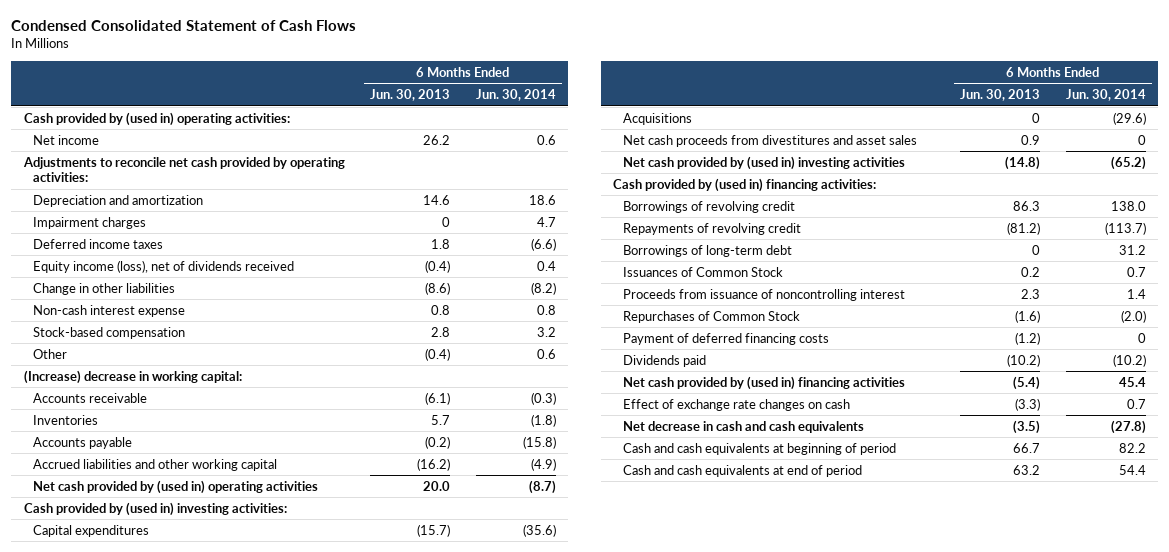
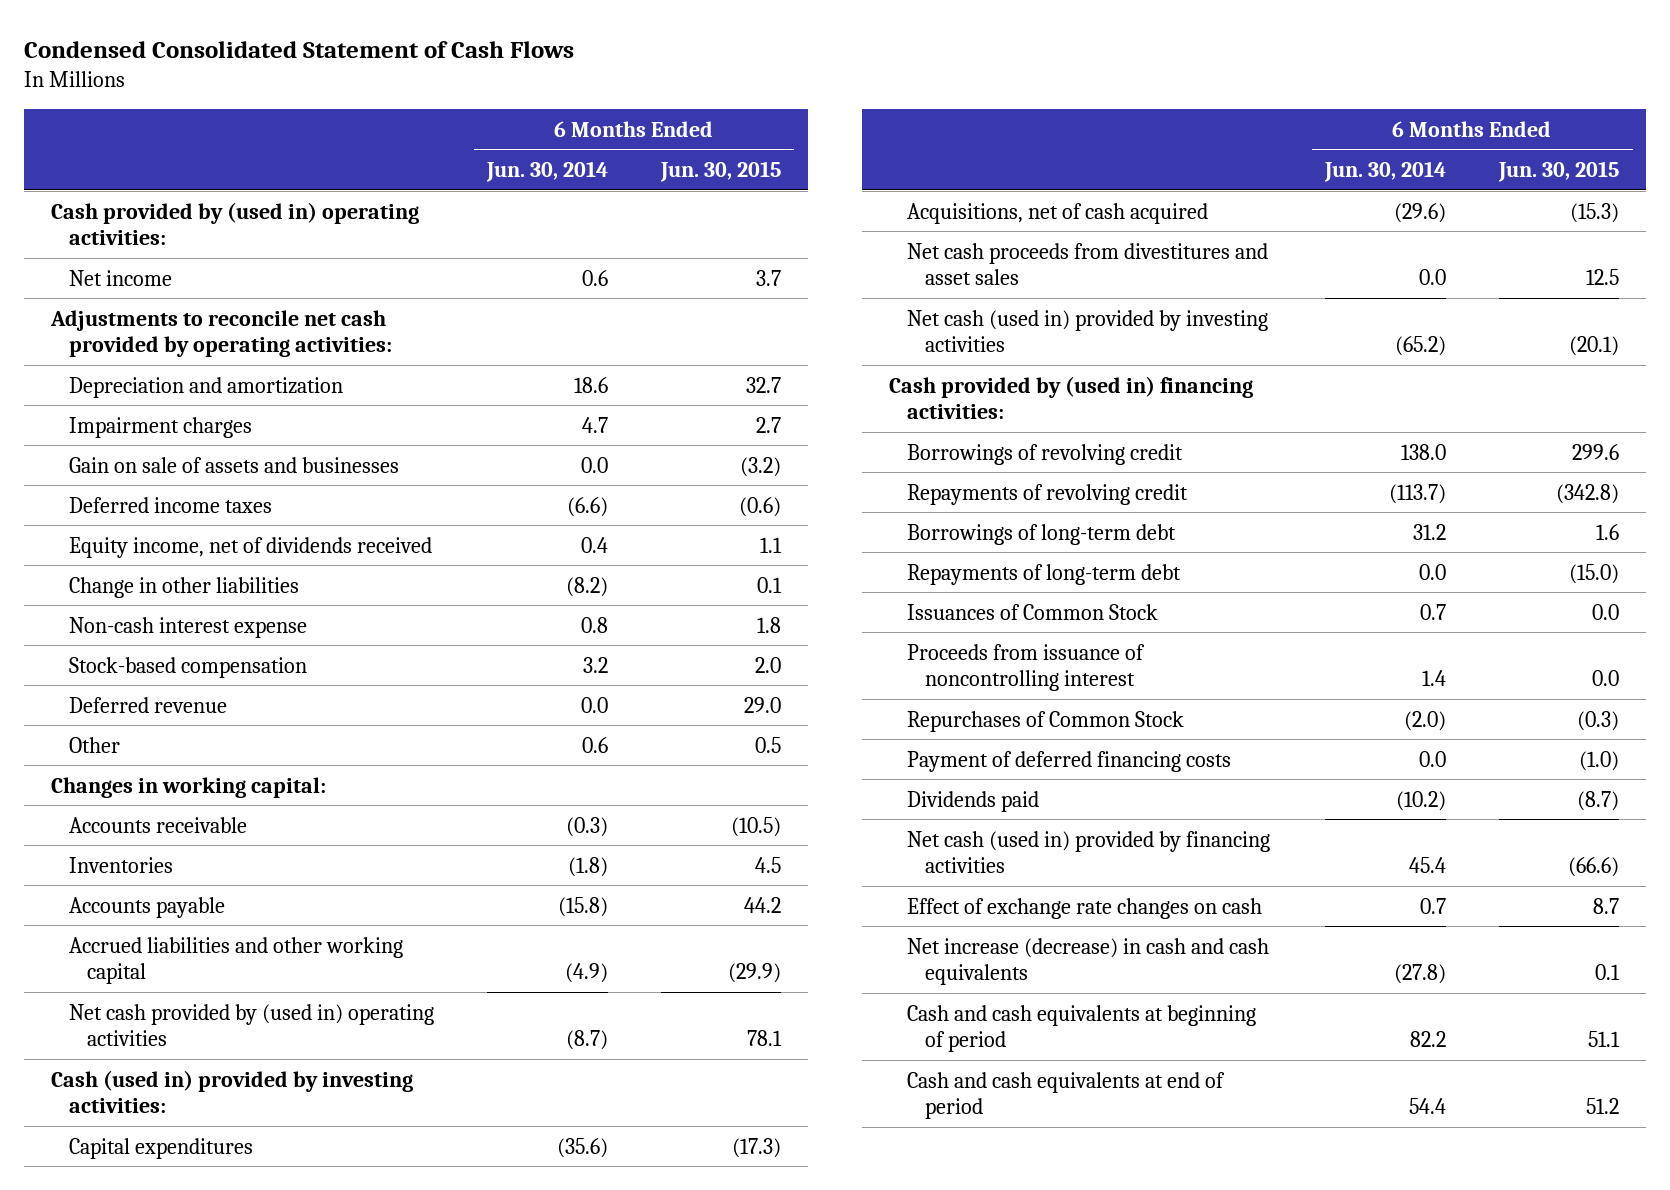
- | 6 Months Ended Jun. 30, 2013 | 6 Months Ended Jun. 30, 2014
+ | 6 Months Ended Jun. 30, 2014 | 6 Months Ended Jun. 30, 2015
+ Gain on sale of assets and businesses | 0.0 | (3.2)
- Equity income (loss), net of dividends received | (0.4) | 0.4
+ Equity income, net of dividends received | 0.4 | 1.1
+ Deferred revenue | 0.0 | 29.0
- (Increase) decrease in working capital:
+ Changes in working capital:
- Cash provided by (used in) investing activities:
+ Cash (used in) provided by investing activities:
- Acquisitions | 0 | (29.6)
- Net cash proceeds from divestitures and asset sales | 0.9 | 0
- Net cash provided by (used in) investing activities | (14.8) | (65.2)
+ Acquisitions, net of cash acquired | (29.6) | (15.3)
+ Net cash proceeds from divestitures and asset sales | 0.0 | 12.5
+ Net cash (used in) provided by investing activities | (65.2) | (20.1)
+ Repayments of long-term debt | 0.0 | (15.0)
- Payment of deferred financing costs | (1.2) | 0
+ Payment of deferred financing costs | 0.0 | (1.0)
- Net cash provided by (used in) financing activities | (5.4) | 45.4
+ Net cash (used in) provided by financing activities | 45.4 | (66.6)
- Net decrease in cash and cash equivalents | (3.5) | (27.8)
+ Net increase (decrease) in cash and cash equivalents | (27.8) | 0.1

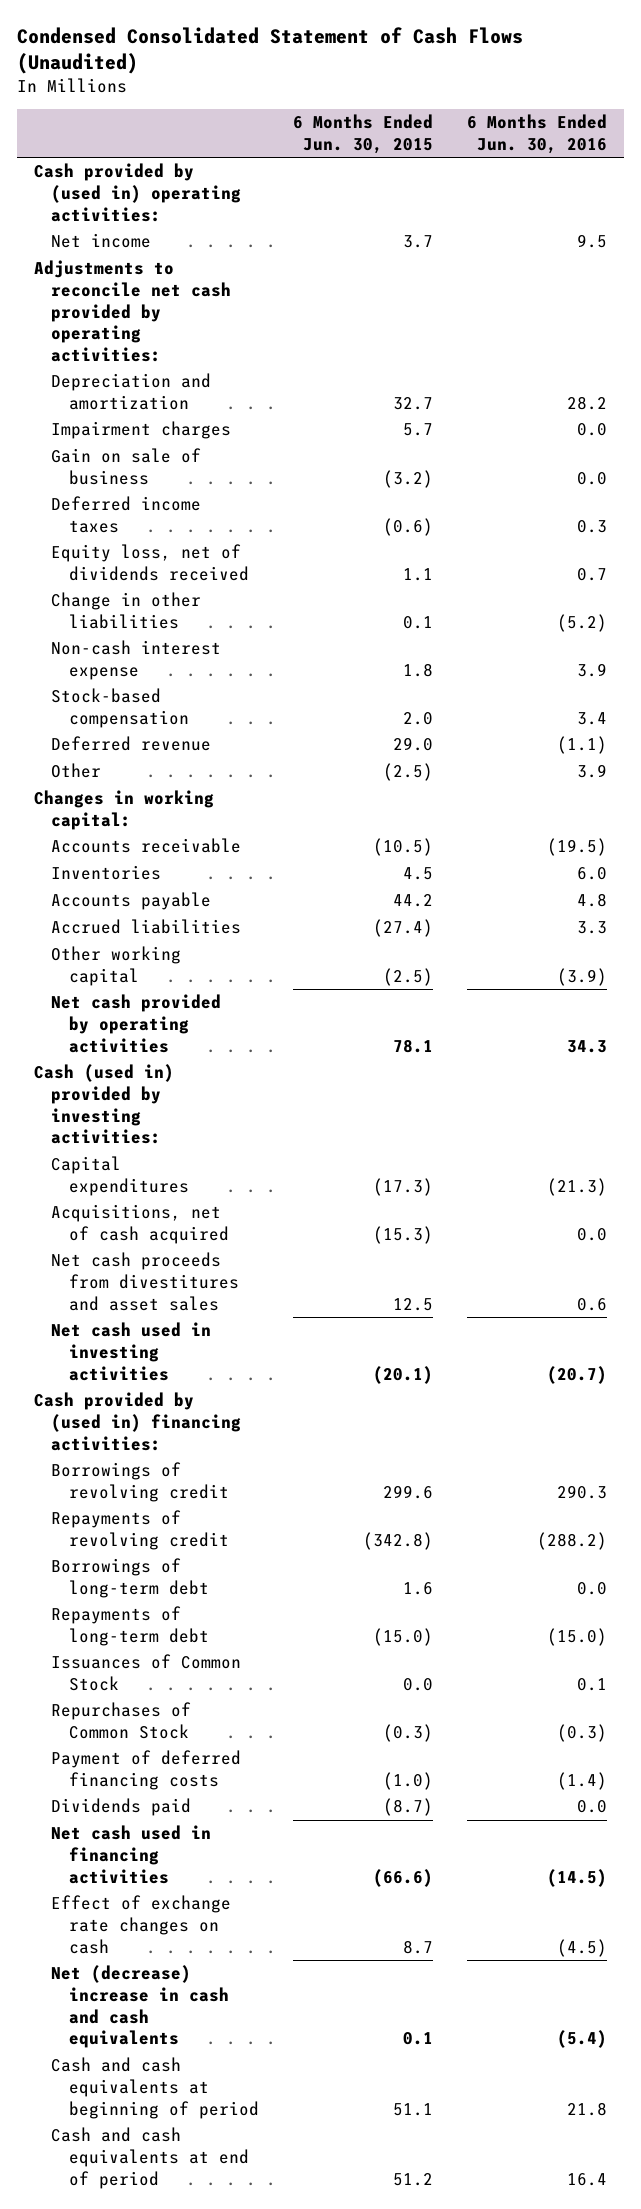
- Condensed Consolidated Statement of Cash Flows
+ Condensed Consolidated Statement of Cash Flows (Unaudited)
- | 6 Months Ended Jun. 30, 2014 | 6 Months Ended Jun. 30, 2015
+ | 6 Months Ended Jun. 30, 2015 | 6 Months Ended Jun. 30, 2016
- Impairment charges | 4.7 | 2.7
- Gain on sale of assets and businesses | 0.0 | (3.2)
+ Impairment charges | 5.7 | 0.0
+ Gain on sale of business | (3.2) | 0.0
- Equity income, net of dividends received | 0.4 | 1.1
+ Equity loss, net of dividends received | 1.1 | 0.7
- Other | 0.6 | 0.5
+ Other | (2.5) | 3.9
- Accrued liabilities and other working capital | (4.9) | (29.9)
- Net cash provided by (used in) operating activities | (8.7) | 78.1
+ Accrued liabilities | (27.4) | 3.3
+ Other working capital | (2.5) | (3.9)
+ Net cash provided by operating activities | 78.1 | 34.3
- Net cash (used in) provided by investing activities | (65.2) | (20.1)
+ Net cash used in investing activities | (20.1) | (20.7)
- Proceeds from issuance of noncontrolling interest | 1.4 | 0.0
- Net cash (used in) provided by financing activities | 45.4 | (66.6)
+ Net cash used in financing activities | (66.6) | (14.5)
- Net increase (decrease) in cash and cash equivalents | (27.8) | 0.1
+ Net (decrease) increase in cash and cash equivalents | 0.1 | (5.4)

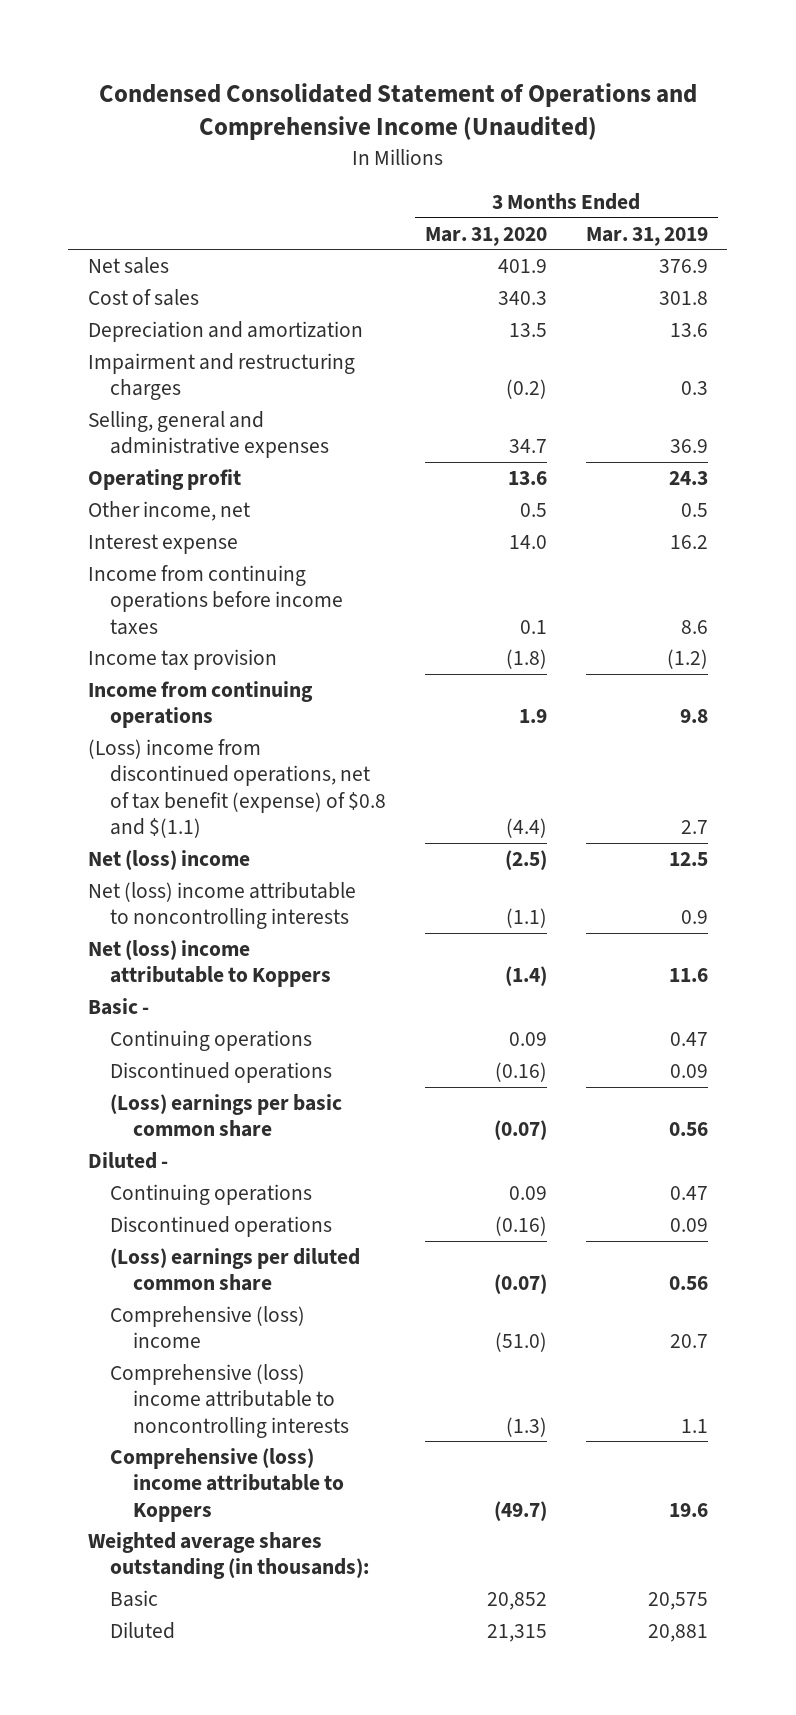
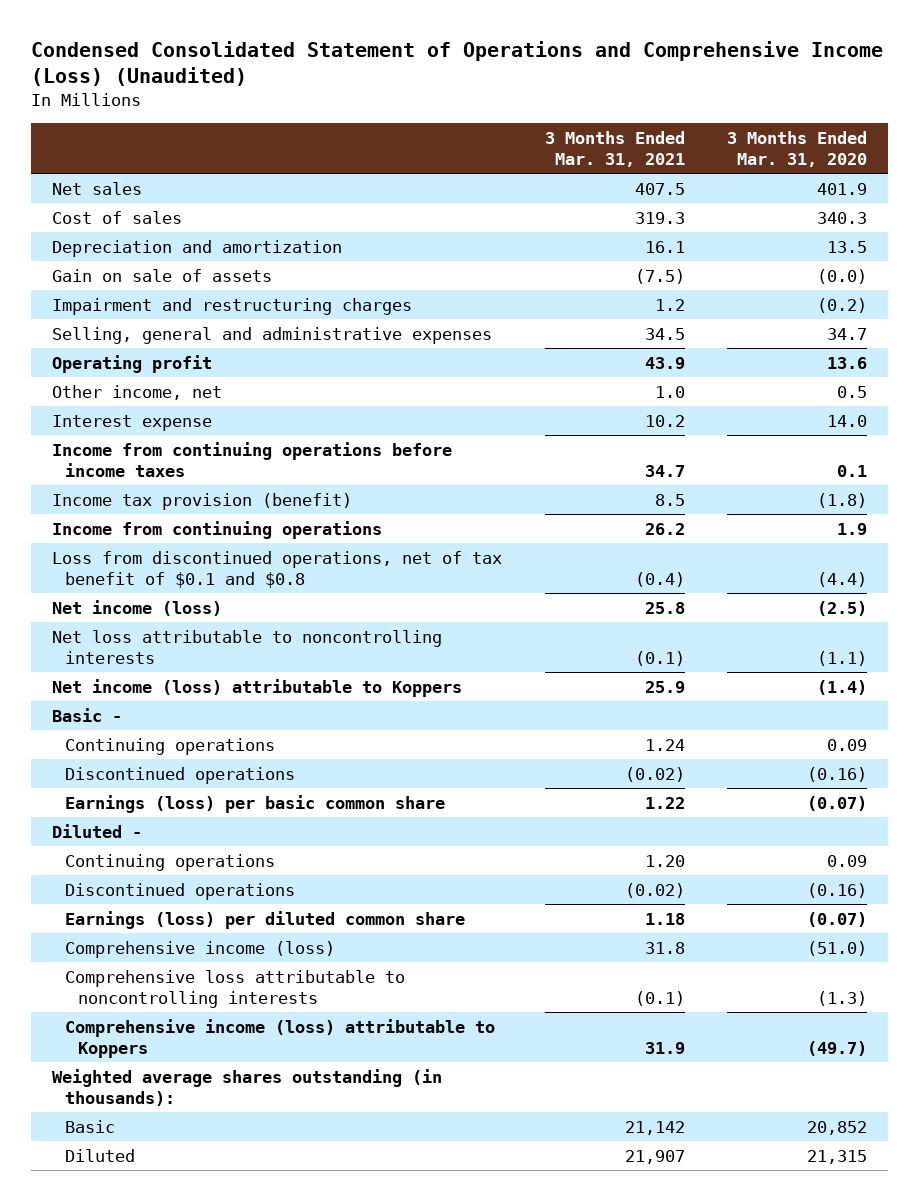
- Condensed Consolidated Statement of Operations and Comprehensive Income (Unaudited)
+ Condensed Consolidated Statement of Operations and Comprehensive Income (Loss) (Unaudited)
- | 3 Months Ended Mar. 31, 2020 | 3 Months Ended Mar. 31, 2019
+ | 3 Months Ended Mar. 31, 2021 | 3 Months Ended Mar. 31, 2020
+ Gain on sale of assets | (7.5) | (0.0)
- Income tax provision | (1.8) | (1.2)
+ Income tax provision (benefit) | 8.5 | (1.8)
- (Loss) income from discontinued operations, net of tax benefit (expense) of $0.8 and $(1.1) | (4.4) | 2.7
- Net (loss) income | (2.5) | 12.5
- Net (loss) income attributable to noncontrolling interests | (1.1) | 0.9
- Net (loss) income attributable to Koppers | (1.4) | 11.6
+ Loss from discontinued operations, net of tax benefit of $0.1 and $0.8 | (0.4) | (4.4)
+ Net income (loss) | 25.8 | (2.5)
+ Net loss attributable to noncontrolling interests | (0.1) | (1.1)
+ Net income (loss) attributable to Koppers | 25.9 | (1.4)
- (Loss) earnings per basic common share | (0.07) | 0.56
+ Earnings (loss) per basic common share | 1.22 | (0.07)
- (Loss) earnings per diluted common share | (0.07) | 0.56
- Comprehensive (loss) income | (51.0) | 20.7
- Comprehensive (loss) income attributable to noncontrolling interests | (1.3) | 1.1
- Comprehensive (loss) income attributable to Koppers | (49.7) | 19.6
+ Earnings (loss) per diluted common share | 1.18 | (0.07)
+ Comprehensive income (loss) | 31.8 | (51.0)
+ Comprehensive loss attributable to noncontrolling interests | (0.1) | (1.3)
+ Comprehensive income (loss) attributable to Koppers | 31.9 | (49.7)

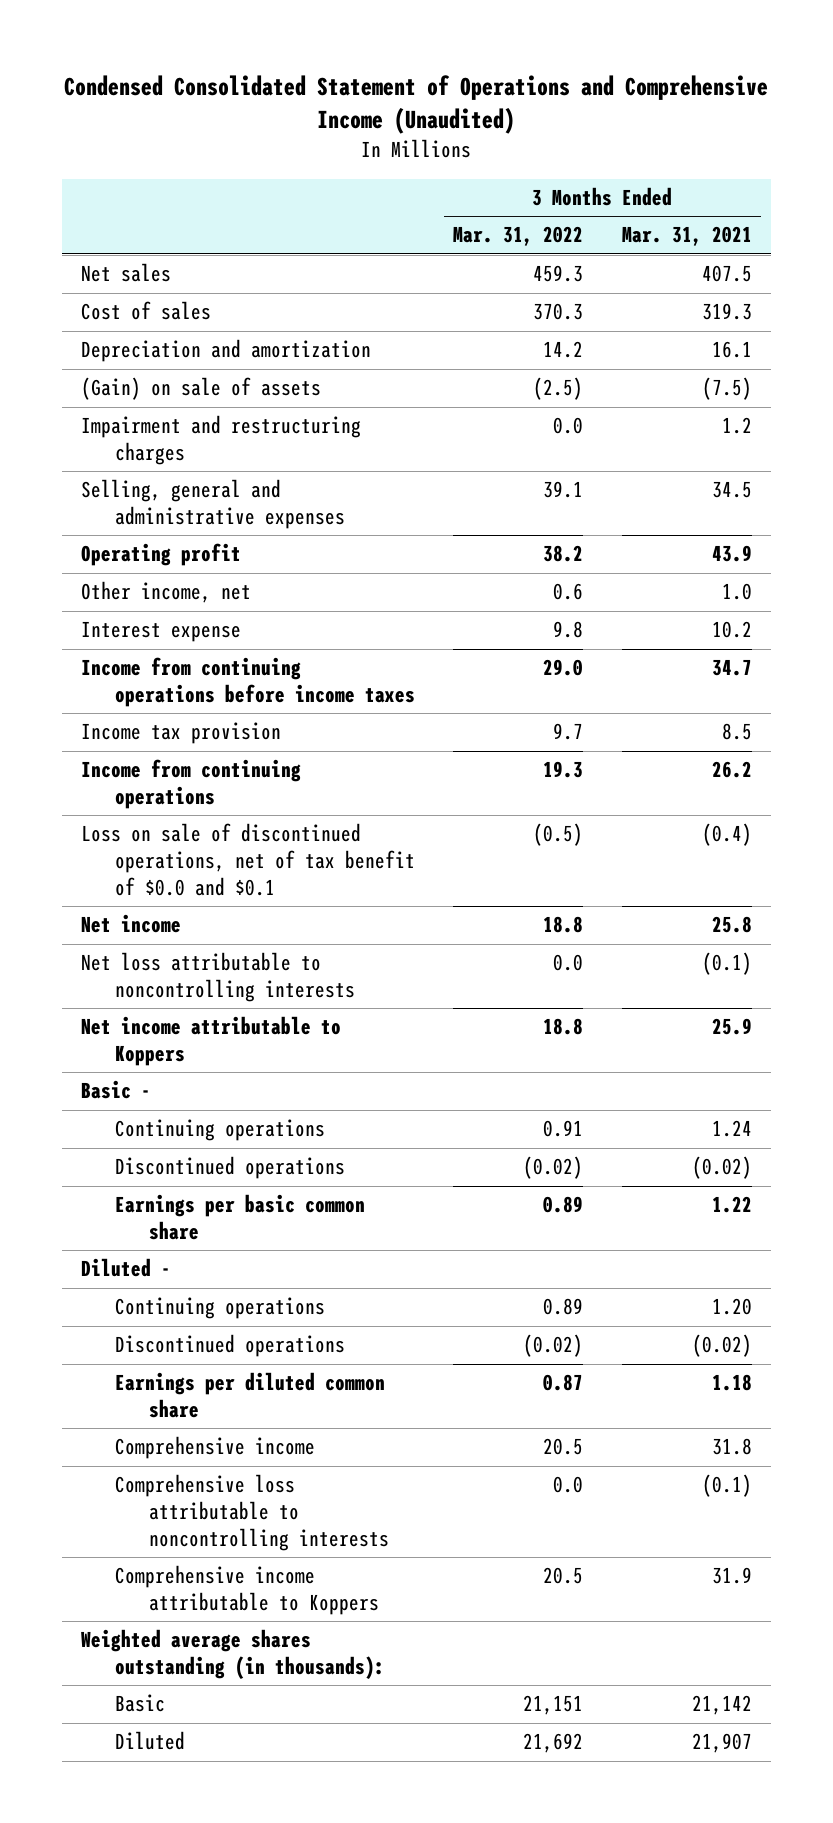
- Condensed Consolidated Statement of Operations and Comprehensive Income (Loss) (Unaudited)
+ Condensed Consolidated Statement of Operations and Comprehensive Income (Unaudited)
- | 3 Months Ended Mar. 31, 2021 | 3 Months Ended Mar. 31, 2020
+ | 3 Months Ended Mar. 31, 2022 | 3 Months Ended Mar. 31, 2021
- Gain on sale of assets | (7.5) | (0.0)
+ (Gain) on sale of assets | (2.5) | (7.5)
- Income tax provision (benefit) | 8.5 | (1.8)
+ Income tax provision | 9.7 | 8.5
- Loss from discontinued operations, net of tax benefit of $0.1 and $0.8 | (0.4) | (4.4)
- Net income (loss) | 25.8 | (2.5)
+ Loss on sale of discontinued operations, net of tax benefit of $0.0 and $0.1 | (0.5) | (0.4)
+ Net income | 18.8 | 25.8
- Net income (loss) attributable to Koppers | 25.9 | (1.4)
+ Net income attributable to Koppers | 18.8 | 25.9
- Earnings (loss) per basic common share | 1.22 | (0.07)
+ Earnings per basic common share | 0.89 | 1.22
- Earnings (loss) per diluted common share | 1.18 | (0.07)
- Comprehensive income (loss) | 31.8 | (51.0)
+ Earnings per diluted common share | 0.87 | 1.18
+ Comprehensive income | 20.5 | 31.8
- Comprehensive income (loss) attributable to Koppers | 31.9 | (49.7)
+ Comprehensive income attributable to Koppers | 20.5 | 31.9

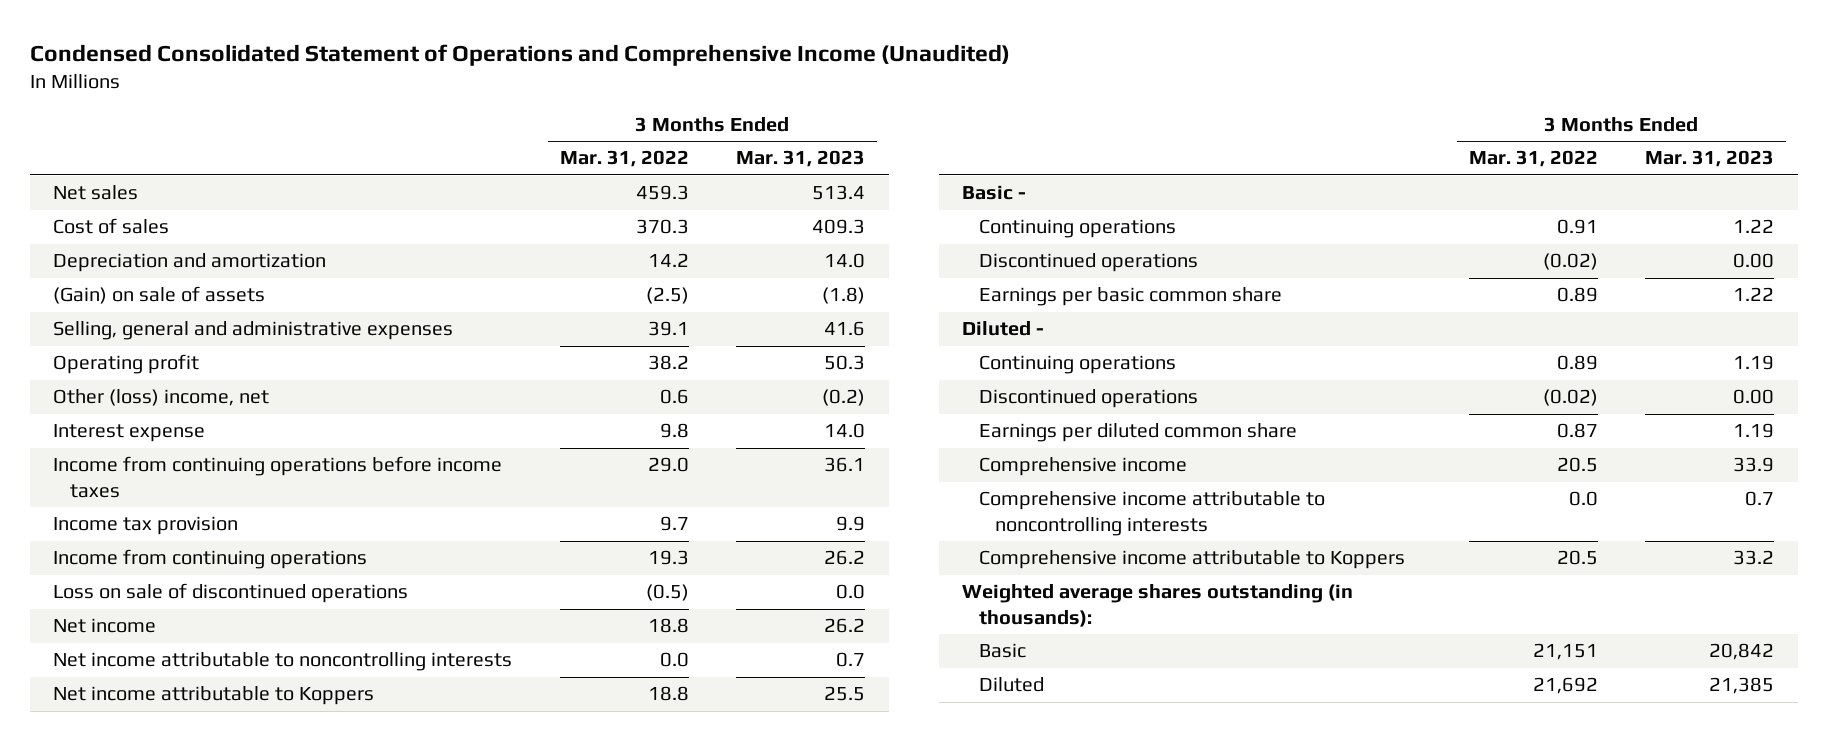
- | 3 Months Ended Mar. 31, 2022 | 3 Months Ended Mar. 31, 2021
+ | 3 Months Ended Mar. 31, 2022 | 3 Months Ended Mar. 31, 2023
- Impairment and restructuring charges | 0.0 | 1.2
- Other income, net | 0.6 | 1.0
+ Other (loss) income, net | 0.6 | (0.2)
- Loss on sale of discontinued operations, net of tax benefit of $0.0 and $0.1 | (0.5) | (0.4)
+ Loss on sale of discontinued operations | (0.5) | 0.0
- Net loss attributable to noncontrolling interests | 0.0 | (0.1)
+ Net income attributable to noncontrolling interests | 0.0 | 0.7
- Comprehensive loss attributable to noncontrolling interests | 0.0 | (0.1)
+ Comprehensive income attributable to noncontrolling interests | 0.0 | 0.7

